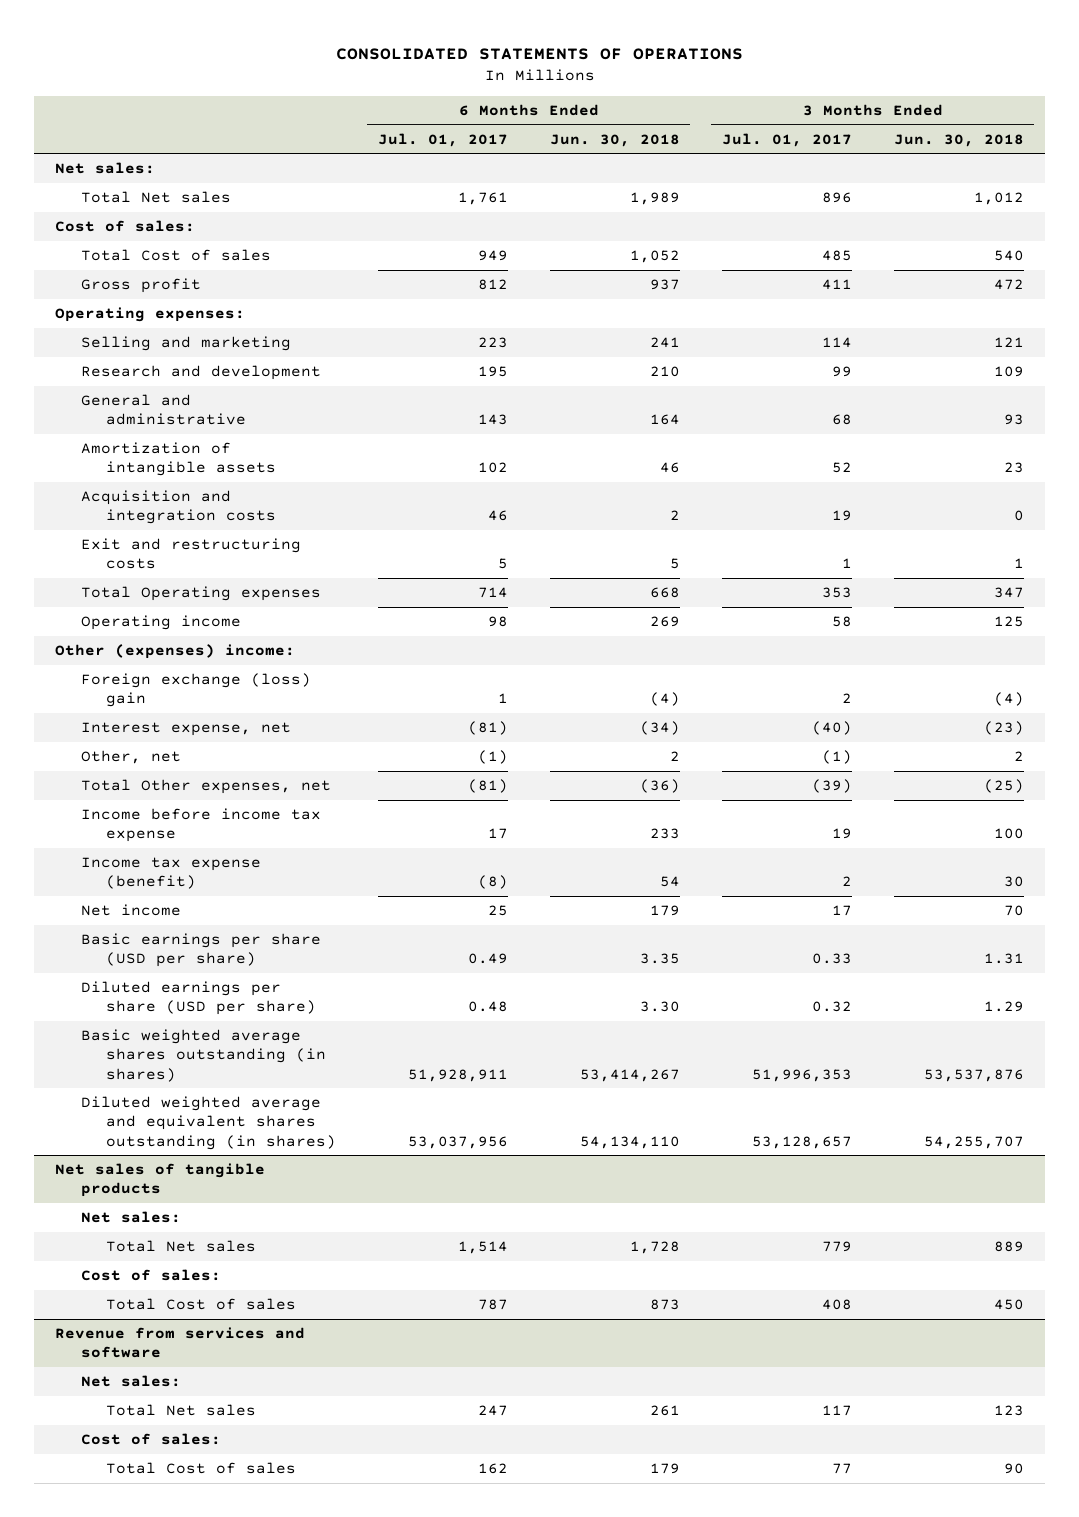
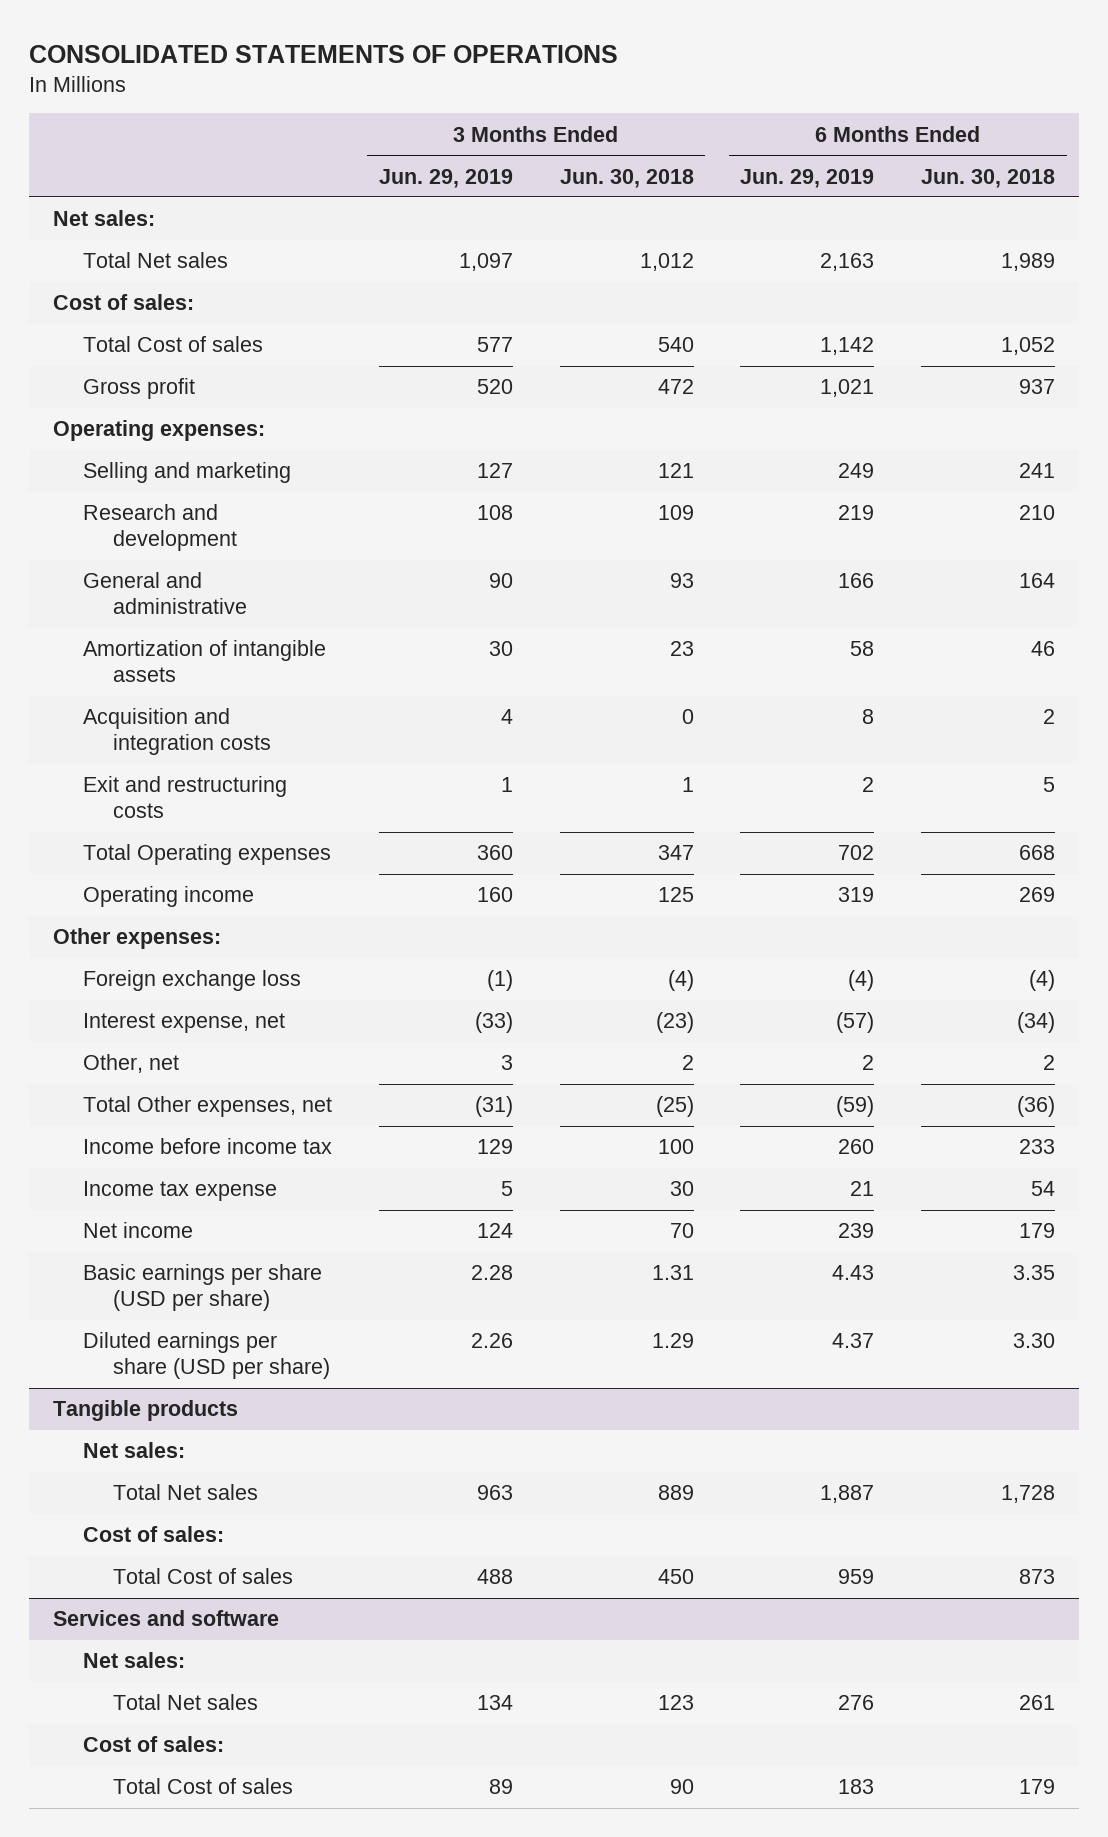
- | 6 Months Ended Jul. 01, 2017 | 6 Months Ended Jun. 30, 2018 | 3 Months Ended Jul. 01, 2017 | 3 Months Ended Jun. 30, 2018
+ | 3 Months Ended Jun. 29, 2019 | 3 Months Ended Jun. 30, 2018 | 6 Months Ended Jun. 29, 2019 | 6 Months Ended Jun. 30, 2018
- Other (expenses) income:
- Foreign exchange (loss) gain | 1 | (4) | 2 | (4)
+ Other expenses:
+ Foreign exchange loss | (1) | (4) | (4) | (4)
- Income before income tax expense | 17 | 233 | 19 | 100
- Income tax expense (benefit) | (8) | 54 | 2 | 30
+ Income before income tax | 129 | 100 | 260 | 233
+ Income tax expense | 5 | 30 | 21 | 54
- Basic weighted average shares outstanding (in shares) | 51,928,911 | 53,414,267 | 51,996,353 | 53,537,876
- Diluted weighted average and equivalent shares outstanding (in shares) | 53,037,956 | 54,134,110 | 53,128,657 | 54,255,707
- Net sales of tangible products
+ Tangible products
- Revenue from services and software
+ Services and software

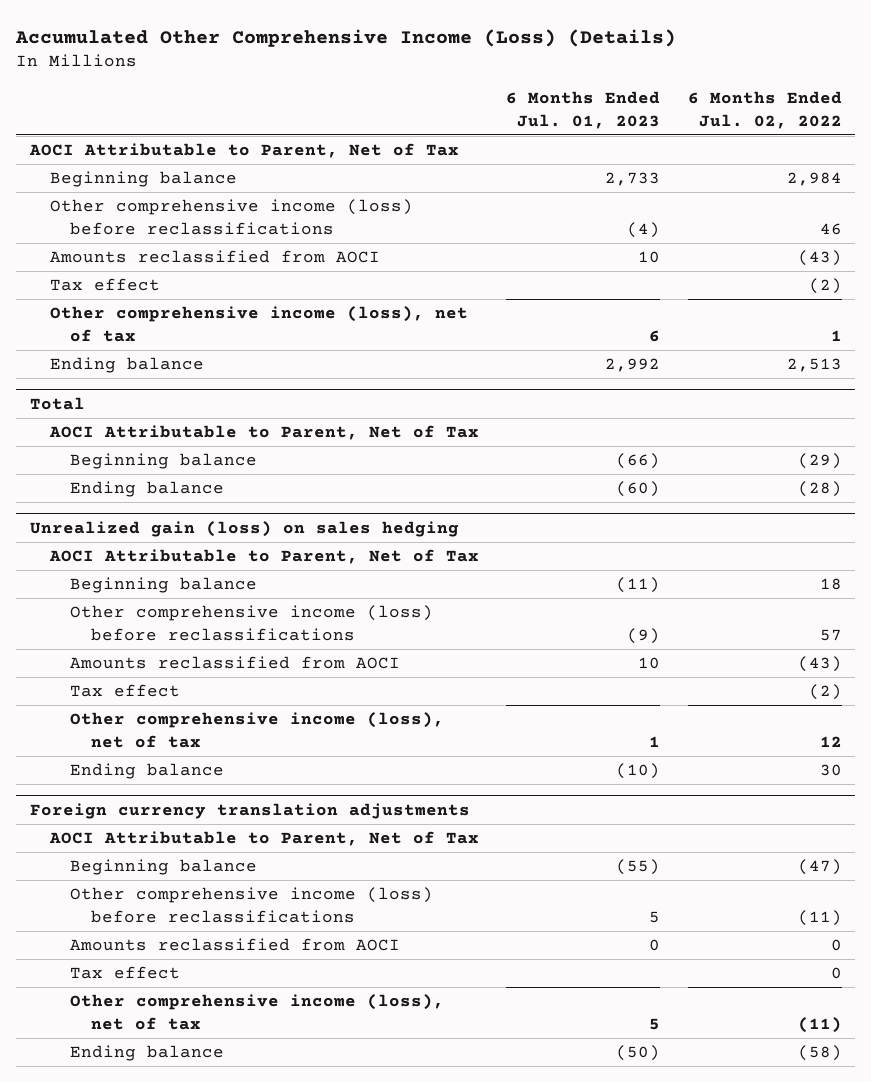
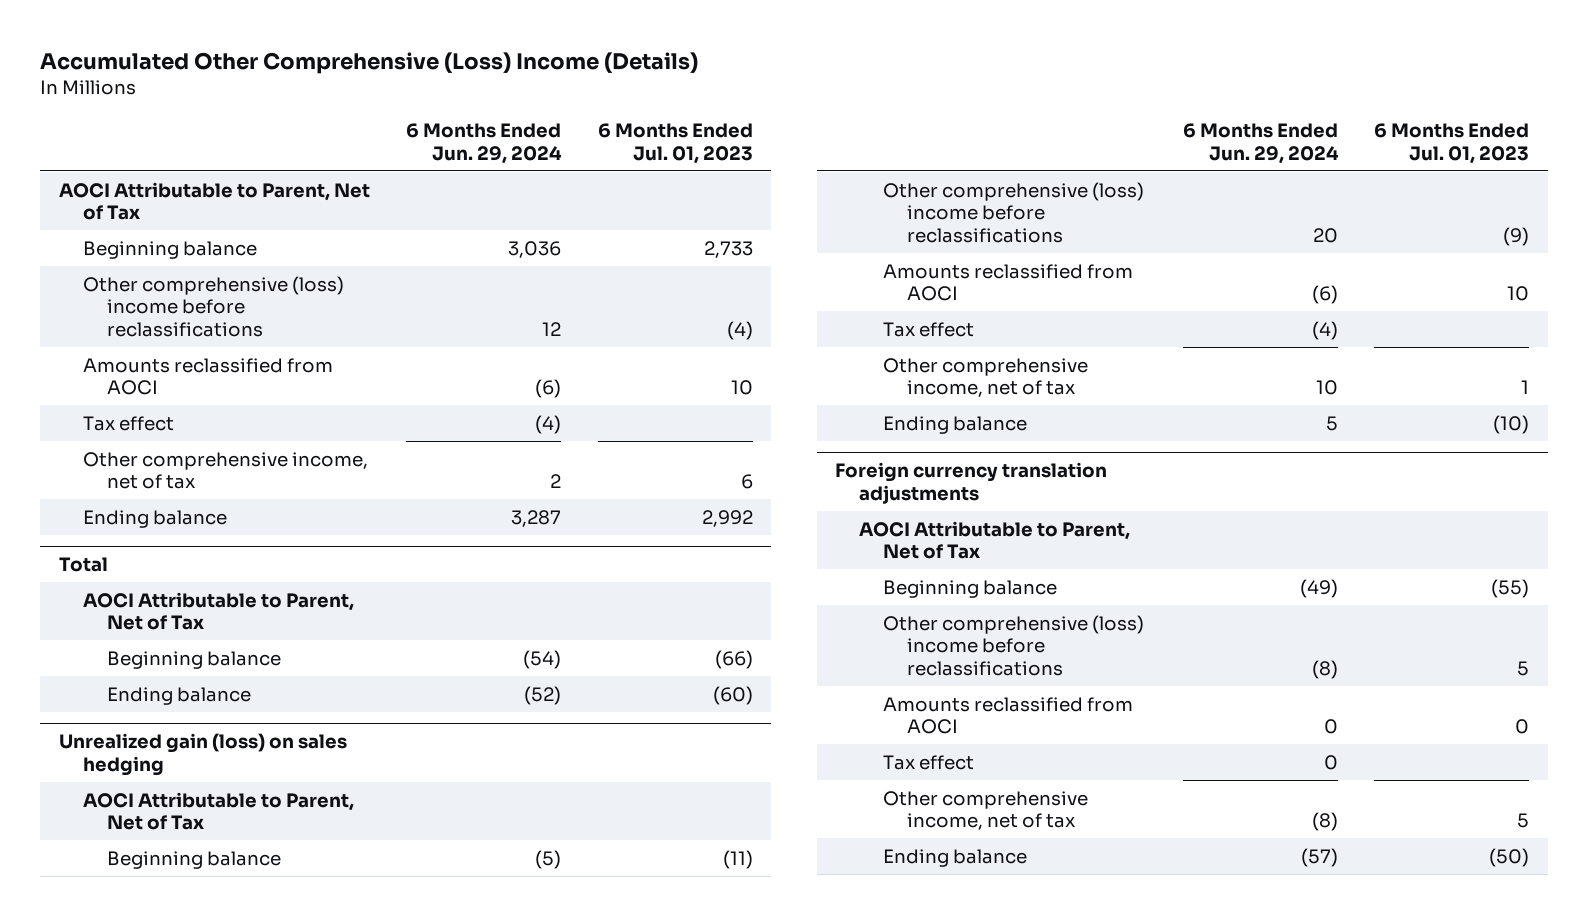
- Accumulated Other Comprehensive Income (Loss) (Details)
+ Accumulated Other Comprehensive (Loss) Income (Details)
- | 6 Months Ended Jul. 01, 2023 | 6 Months Ended Jul. 02, 2022
+ | 6 Months Ended Jun. 29, 2024 | 6 Months Ended Jul. 01, 2023
- Other comprehensive income (loss) before reclassifications | (4) | 46
+ Other comprehensive (loss) income before reclassifications | 12 | (4)
- Other comprehensive income (loss), net of tax | 6 | 1
+ Other comprehensive income, net of tax | 2 | 6
@ Unrealized gain (loss) on sales hedging
- Other comprehensive income (loss) before reclassifications | (9) | 57
+ Other comprehensive (loss) income before reclassifications | 20 | (9)
- Other comprehensive income (loss), net of tax | 1 | 12
+ Other comprehensive income, net of tax | 10 | 1
@ Foreign currency translation adjustments
- Other comprehensive income (loss) before reclassifications | 5 | (11)
+ Other comprehensive (loss) income before reclassifications | (8) | 5
- Other comprehensive income (loss), net of tax | 5 | (11)
+ Other comprehensive income, net of tax | (8) | 5

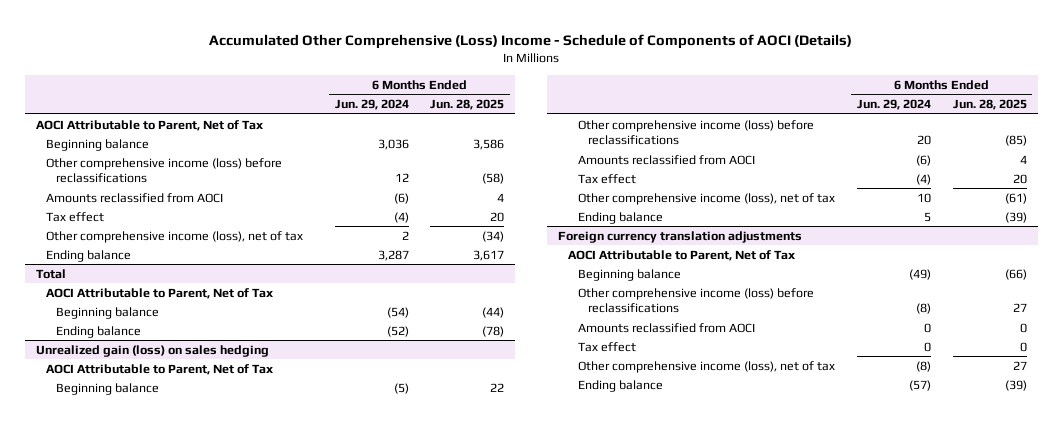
- Accumulated Other Comprehensive (Loss) Income (Details)
+ Accumulated Other Comprehensive (Loss) Income - Schedule of Components of AOCI (Details)
- | 6 Months Ended Jun. 29, 2024 | 6 Months Ended Jul. 01, 2023
+ | 6 Months Ended Jun. 29, 2024 | 6 Months Ended Jun. 28, 2025
- Other comprehensive (loss) income before reclassifications | 12 | (4)
+ Other comprehensive income (loss) before reclassifications | 12 | (58)
- Other comprehensive income, net of tax | 2 | 6
+ Other comprehensive income (loss), net of tax | 2 | (34)
@ Unrealized gain (loss) on sales hedging
- Other comprehensive (loss) income before reclassifications | 20 | (9)
+ Other comprehensive income (loss) before reclassifications | 20 | (85)
- Other comprehensive income, net of tax | 10 | 1
+ Other comprehensive income (loss), net of tax | 10 | (61)
@ Foreign currency translation adjustments
- Other comprehensive (loss) income before reclassifications | (8) | 5
+ Other comprehensive income (loss) before reclassifications | (8) | 27
- Other comprehensive income, net of tax | (8) | 5
+ Other comprehensive income (loss), net of tax | (8) | 27

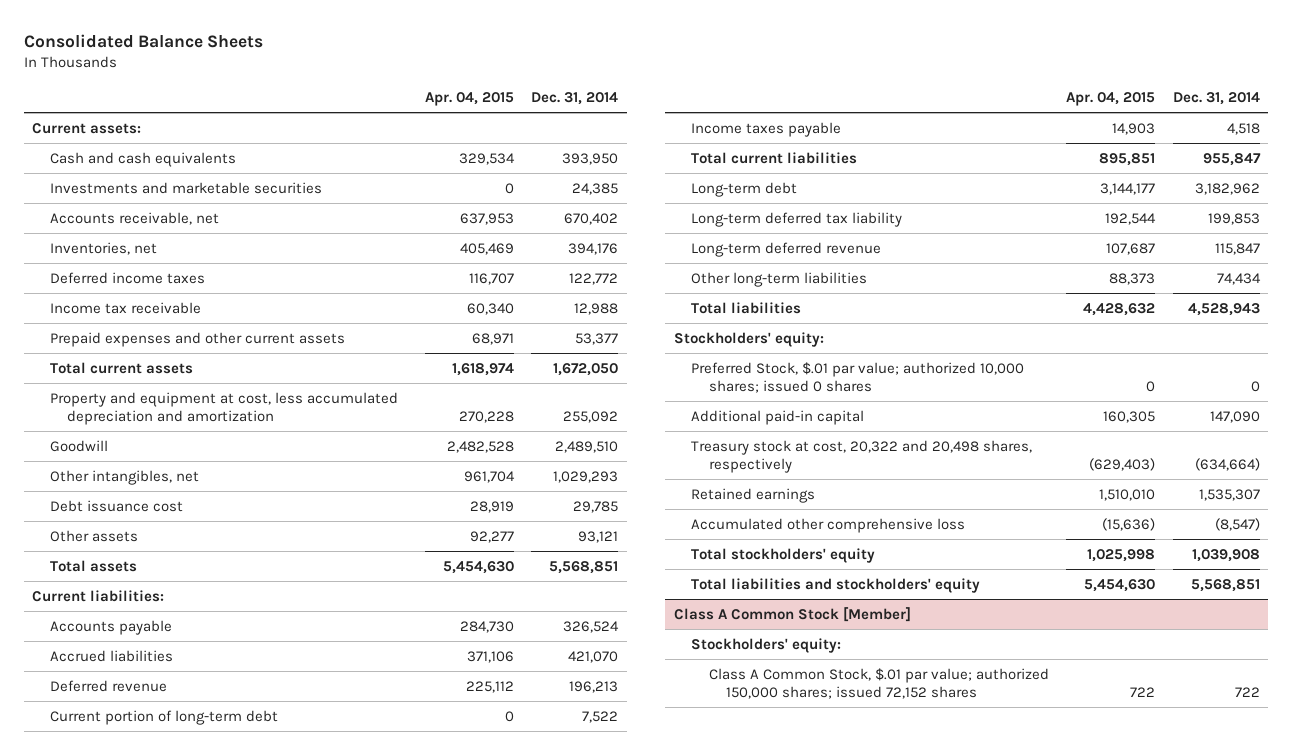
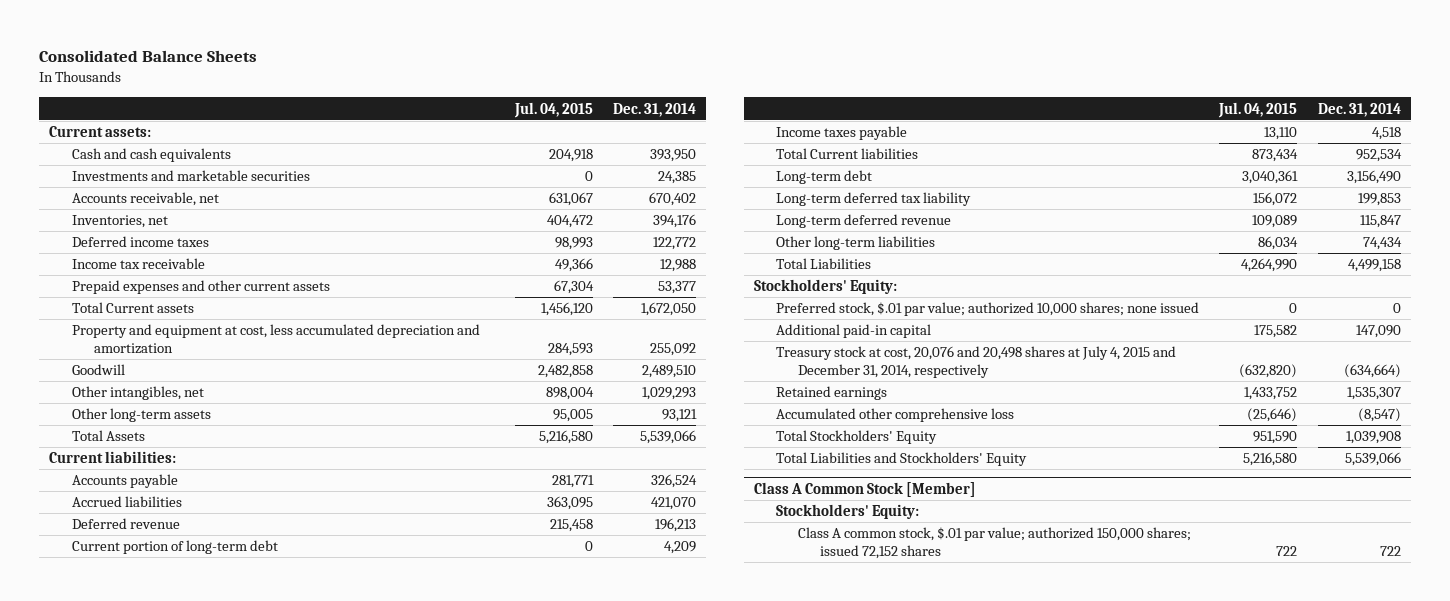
- | Apr. 04, 2015 | Dec. 31, 2014
+ | Jul. 04, 2015 | Dec. 31, 2014
- Total current assets | 1,618,974 | 1,672,050
+ Total Current assets | 1,456,120 | 1,672,050
- Debt issuance cost | 28,919 | 29,785
- Other assets | 92,277 | 93,121
- Total assets | 5,454,630 | 5,568,851
+ Other long-term assets | 95,005 | 93,121
+ Total Assets | 5,216,580 | 5,539,066
- Current portion of long-term debt | 0 | 7,522
+ Current portion of long-term debt | 0 | 4,209
- Total current liabilities | 895,851 | 955,847
- Long-term debt | 3,144,177 | 3,182,962
+ Total Current liabilities | 873,434 | 952,534
+ Long-term debt | 3,040,361 | 3,156,490
- Total liabilities | 4,428,632 | 4,528,943
- Stockholders' equity:
- Preferred Stock, $.01 par value; authorized 10,000 shares; issued 0 shares | 0 | 0
+ Total Liabilities | 4,264,990 | 4,499,158
+ Stockholders' Equity:
+ Preferred stock, $.01 par value; authorized 10,000 shares; none issued | 0 | 0
- Treasury stock at cost, 20,322 and 20,498 shares, respectively | (629,403) | (634,664)
+ Treasury stock at cost, 20,076 and 20,498 shares at July 4, 2015 and December 31, 2014, respectively | (632,820) | (634,664)
- Total stockholders' equity | 1,025,998 | 1,039,908
- Total liabilities and stockholders' equity | 5,454,630 | 5,568,851
+ Total Stockholders' Equity | 951,590 | 1,039,908
+ Total Liabilities and Stockholders' Equity | 5,216,580 | 5,539,066
@ Class A Common Stock [Member]
- Stockholders' equity:
- Class A Common Stock, $.01 par value; authorized 150,000 shares; issued 72,152 shares | 722 | 722
+ Stockholders' Equity:
+ Class A common stock, $.01 par value; authorized 150,000 shares; issued 72,152 shares | 722 | 722

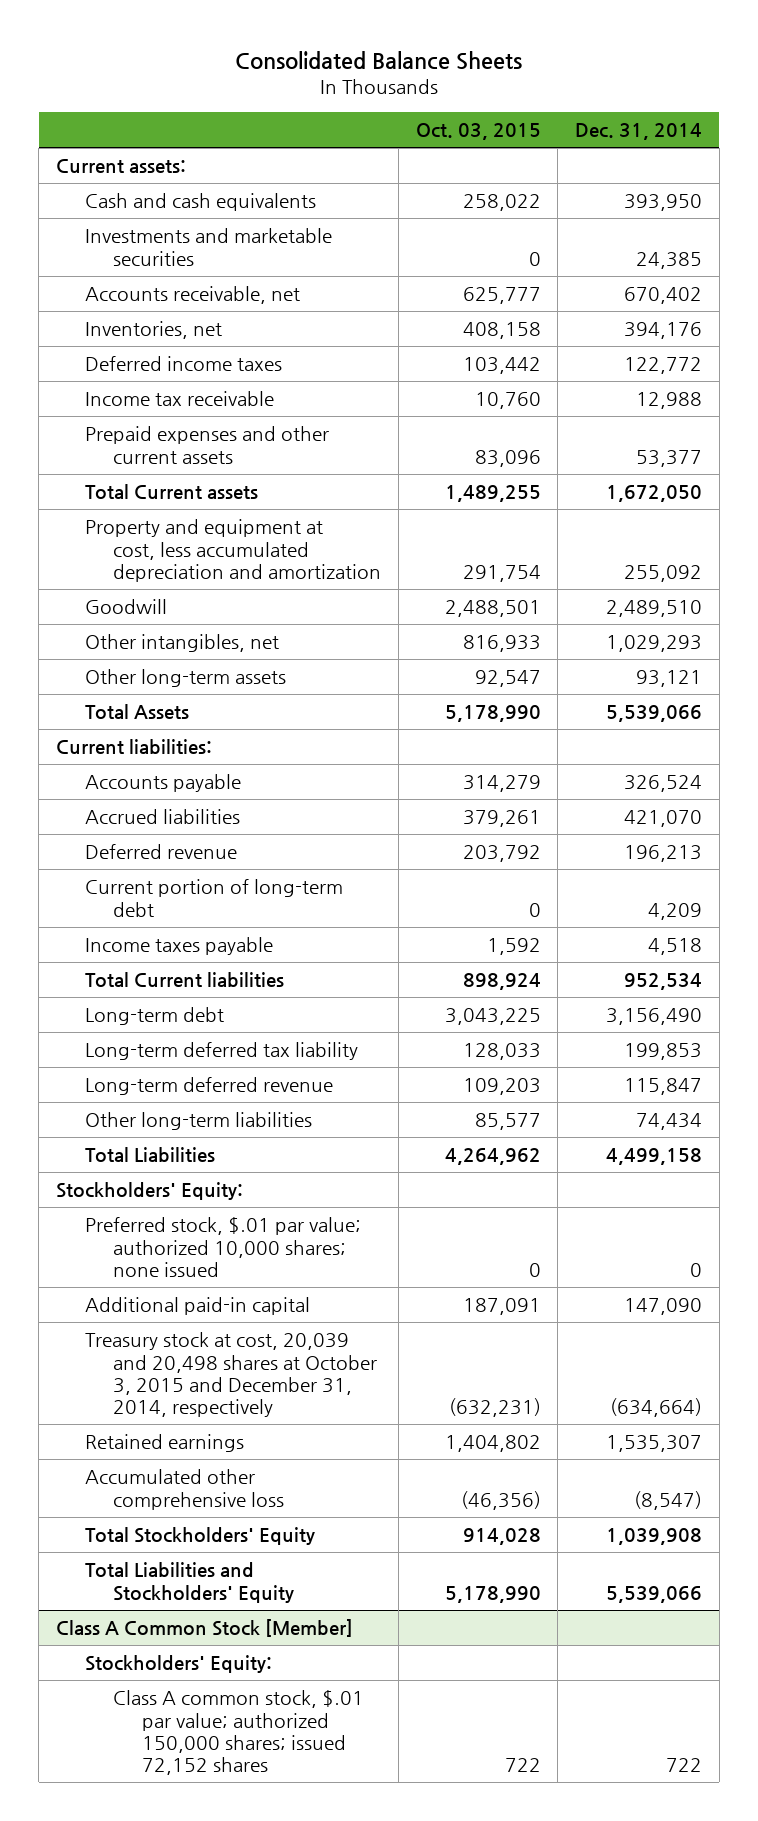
- | Jul. 04, 2015 | Dec. 31, 2014
+ | Oct. 03, 2015 | Dec. 31, 2014
- Treasury stock at cost, 20,076 and 20,498 shares at July 4, 2015 and December 31, 2014, respectively | (632,820) | (634,664)
+ Treasury stock at cost, 20,039 and 20,498 shares at October 3, 2015 and December 31, 2014, respectively | (632,231) | (634,664)

